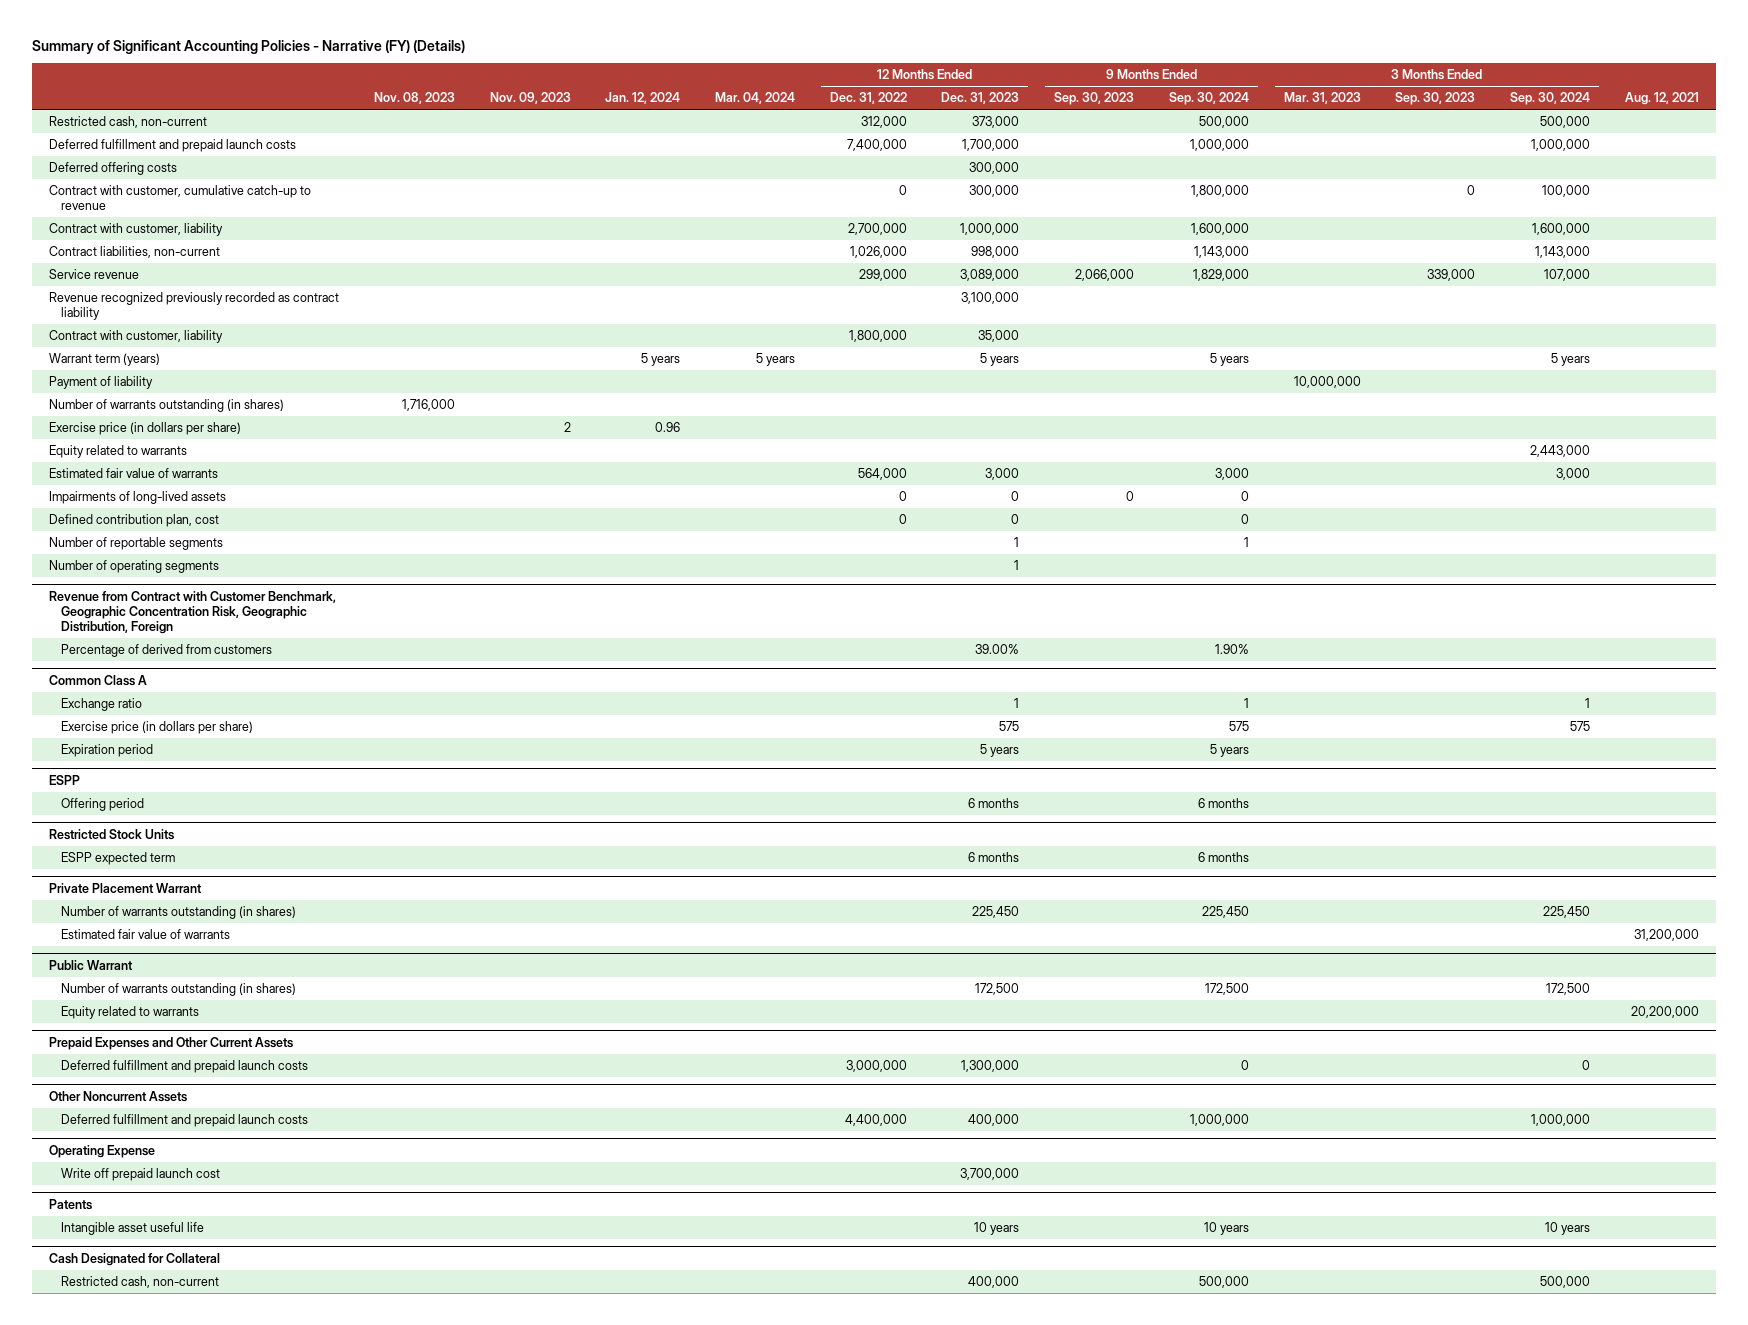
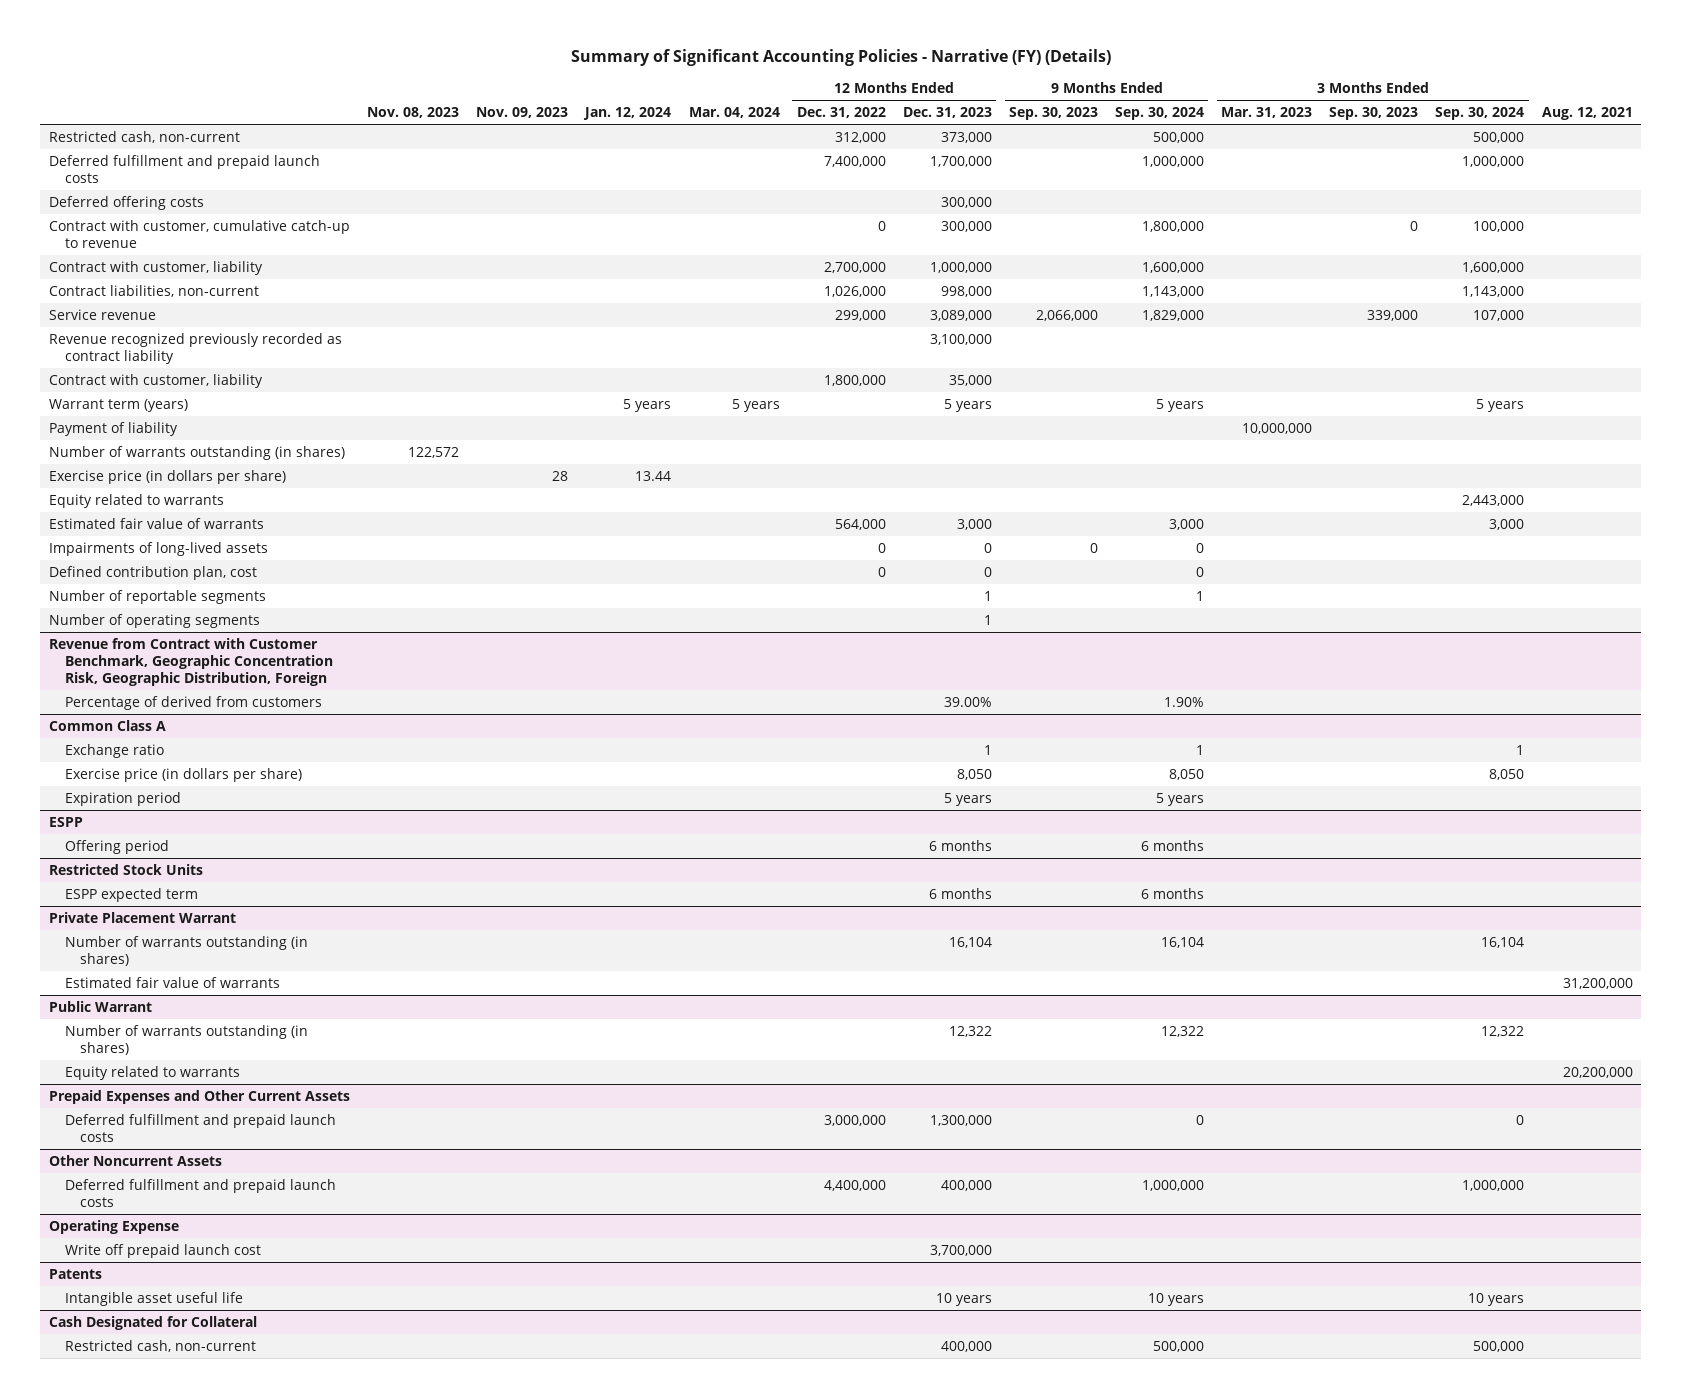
- Number of warrants outstanding (in shares) | 1,716,000 | | | | | | | | | | |
- Exercise price (in dollars per share) | | 2 | 0.96 | | | | | | | | |
+ Number of warrants outstanding (in shares) | 122,572 | | | | | | | | | | |
+ Exercise price (in dollars per share) | | 28 | 13.44 | | | | | | | | |
@ Common Class A
- Exercise price (in dollars per share) | | | | | | 575 | | 575 | | | 575 |
+ Exercise price (in dollars per share) | | | | | | 8,050 | | 8,050 | | | 8,050 |
@ Private Placement Warrant
- Number of warrants outstanding (in shares) | | | | | | 225,450 | | 225,450 | | | 225,450 |
+ Number of warrants outstanding (in shares) | | | | | | 16,104 | | 16,104 | | | 16,104 |
@ Public Warrant
- Number of warrants outstanding (in shares) | | | | | | 172,500 | | 172,500 | | | 172,500 |
+ Number of warrants outstanding (in shares) | | | | | | 12,322 | | 12,322 | | | 12,322 |

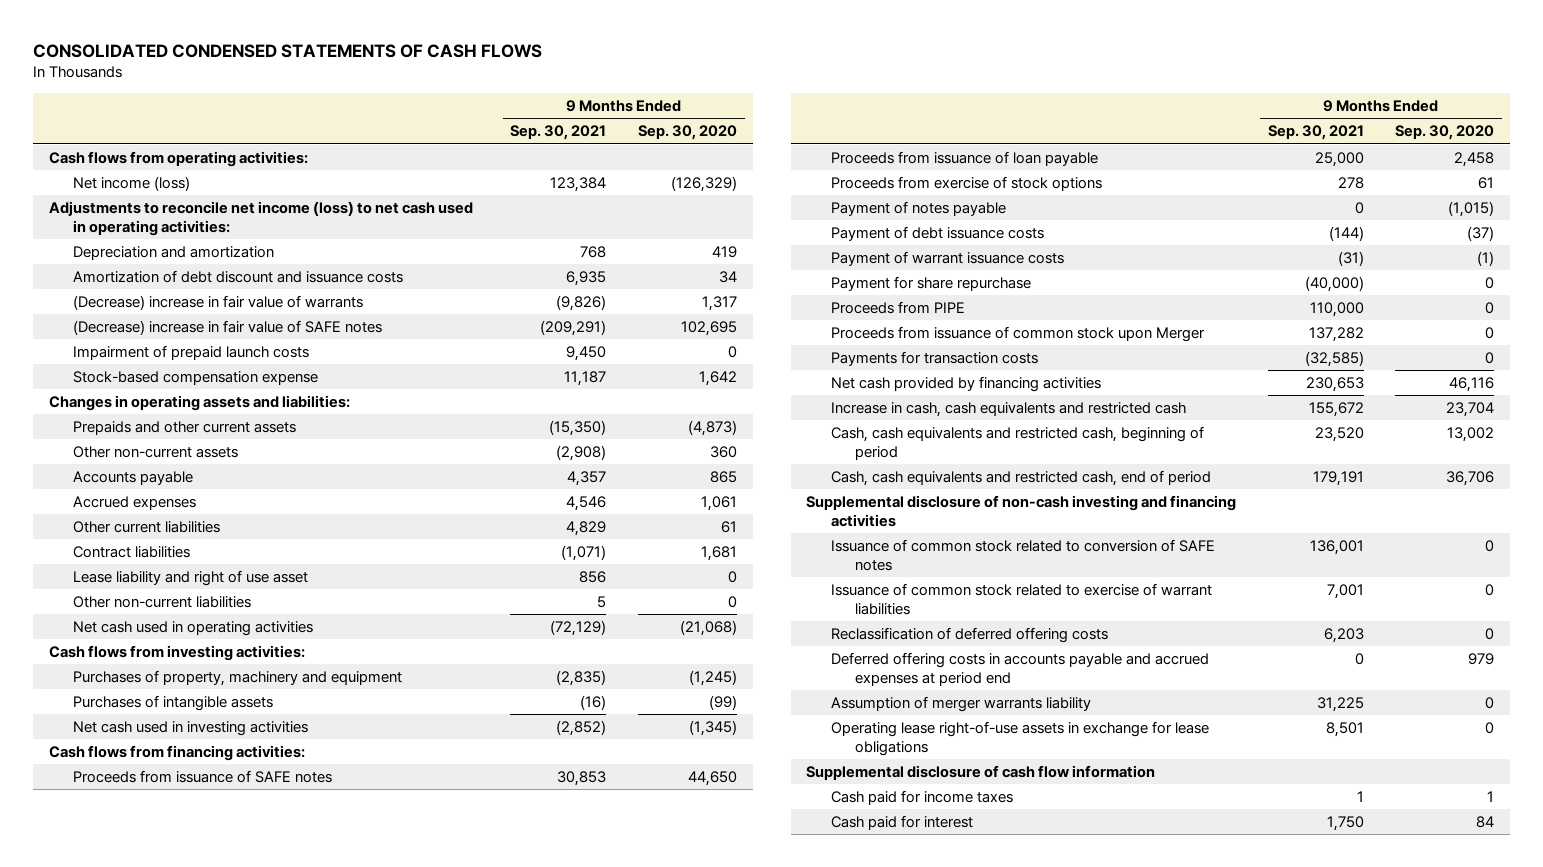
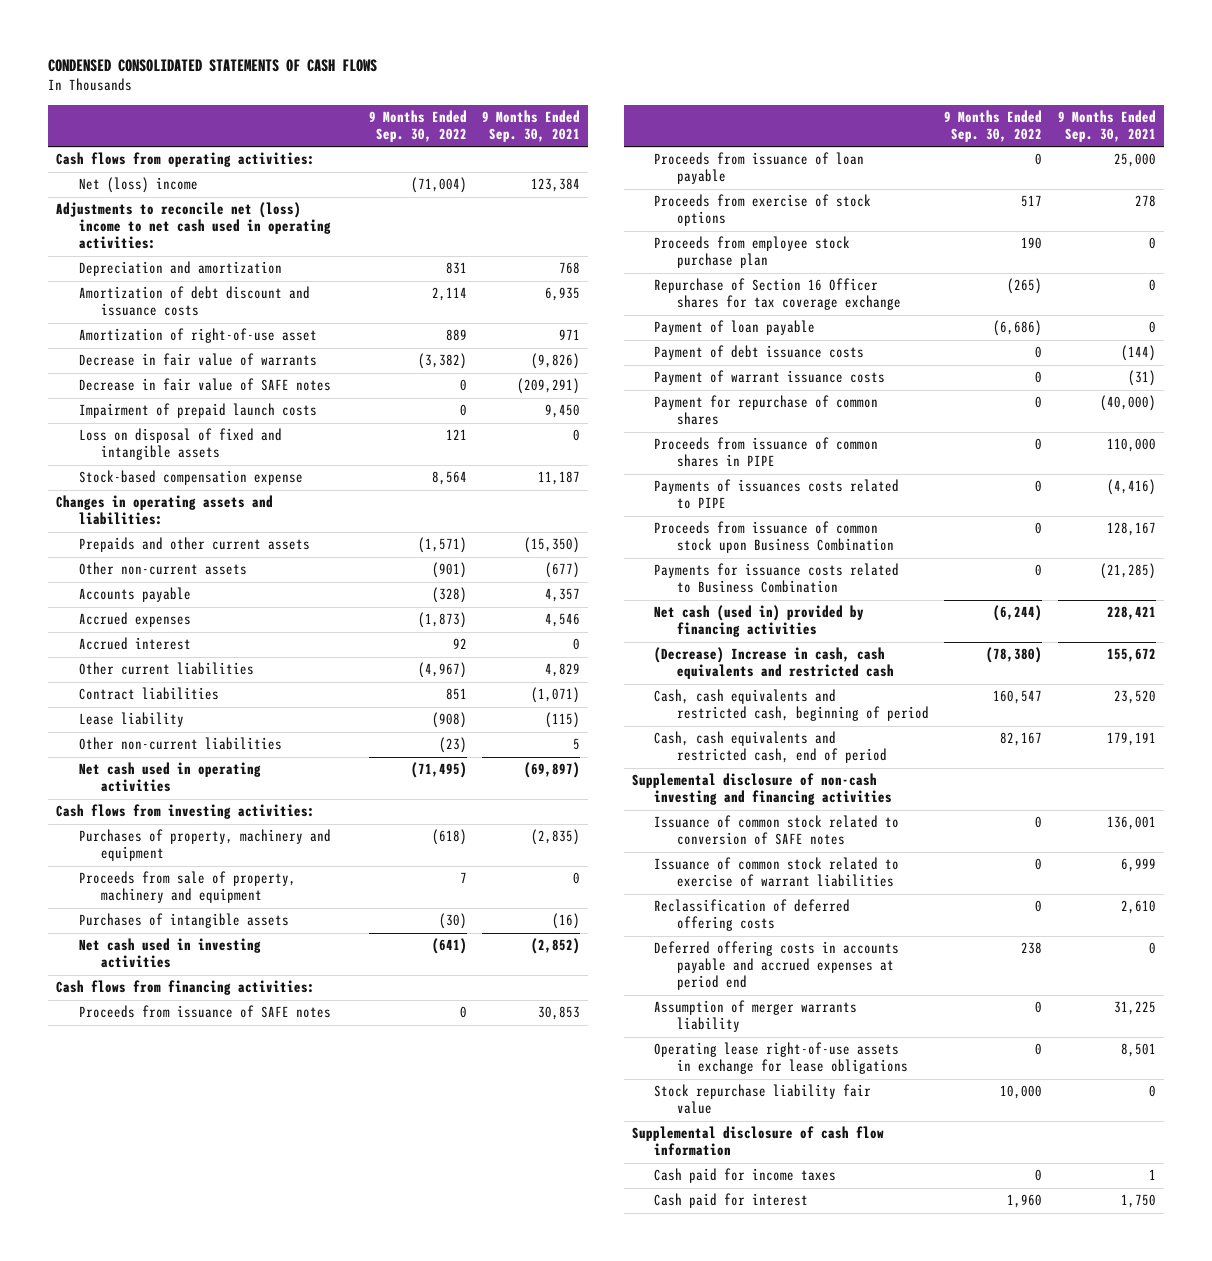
- CONSOLIDATED CONDENSED STATEMENTS OF CASH FLOWS
+ CONDENSED CONSOLIDATED STATEMENTS OF CASH FLOWS
- | 9 Months Ended Sep. 30, 2021 | 9 Months Ended Sep. 30, 2020
+ | 9 Months Ended Sep. 30, 2022 | 9 Months Ended Sep. 30, 2021
- Net income (loss) | 123,384 | (126,329)
- Adjustments to reconcile net income (loss) to net cash used in operating activities:
+ Net (loss) income | (71,004) | 123,384
+ Adjustments to reconcile net (loss) income to net cash used in operating activities:
- (Decrease) increase in fair value of warrants | (9,826) | 1,317
- (Decrease) increase in fair value of SAFE notes | (209,291) | 102,695
+ Amortization of right-of-use asset | 889 | 971
+ Decrease in fair value of warrants | (3,382) | (9,826)
+ Decrease in fair value of SAFE notes | 0 | (209,291)
+ Loss on disposal of fixed and intangible assets | 121 | 0
- Other non-current assets | (2,908) | 360
+ Other non-current assets | (901) | (677)
+ Accrued interest | 92 | 0
- Lease liability and right of use asset | 856 | 0
+ Lease liability | (908) | (115)
- Net cash used in operating activities | (72,129) | (21,068)
+ Net cash used in operating activities | (71,495) | (69,897)
+ Proceeds from sale of property, machinery and equipment | 7 | 0
- Payment of notes payable | 0 | (1,015)
+ Proceeds from employee stock purchase plan | 190 | 0
+ Repurchase of Section 16 Officer shares for tax coverage exchange | (265) | 0
+ Payment of loan payable | (6,686) | 0
- Payment for share repurchase | (40,000) | 0
- Proceeds from PIPE | 110,000 | 0
- Proceeds from issuance of common stock upon Merger | 137,282 | 0
- Payments for transaction costs | (32,585) | 0
- Net cash provided by financing activities | 230,653 | 46,116
- Increase in cash, cash equivalents and restricted cash | 155,672 | 23,704
+ Payment for repurchase of common shares | 0 | (40,000)
+ Proceeds from issuance of common shares in PIPE | 0 | 110,000
+ Payments of issuances costs related to PIPE | 0 | (4,416)
+ Proceeds from issuance of common stock upon Business Combination | 0 | 128,167
+ Payments for issuance costs related to Business Combination | 0 | (21,285)
+ Net cash (used in) provided by financing activities | (6,244) | 228,421
+ (Decrease) Increase in cash, cash equivalents and restricted cash | (78,380) | 155,672
- Issuance of common stock related to exercise of warrant liabilities | 7,001 | 0
- Reclassification of deferred offering costs | 6,203 | 0
+ Issuance of common stock related to exercise of warrant liabilities | 0 | 6,999
+ Reclassification of deferred offering costs | 0 | 2,610
+ Stock repurchase liability fair value | 10,000 | 0

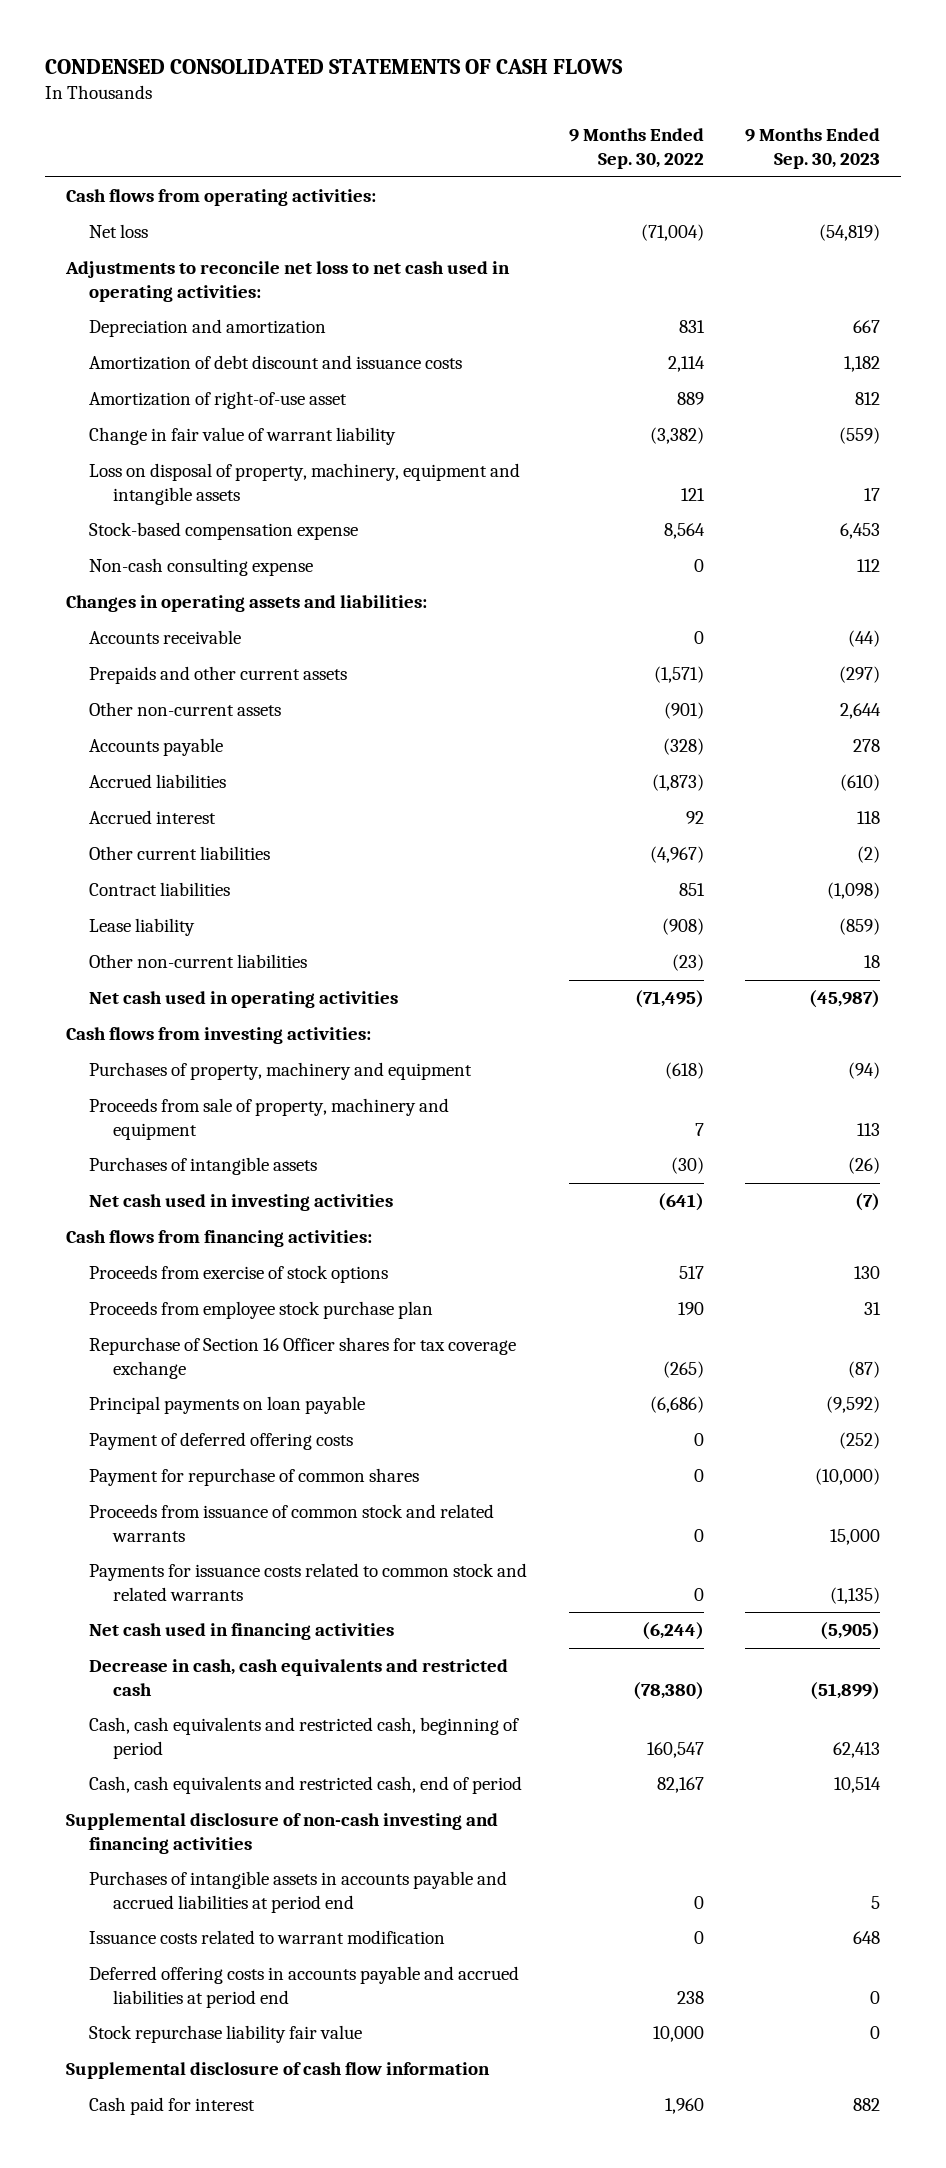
- | 9 Months Ended Sep. 30, 2022 | 9 Months Ended Sep. 30, 2021
+ | 9 Months Ended Sep. 30, 2022 | 9 Months Ended Sep. 30, 2023
- Net (loss) income | (71,004) | 123,384
- Adjustments to reconcile net (loss) income to net cash used in operating activities:
+ Net loss | (71,004) | (54,819)
+ Adjustments to reconcile net loss to net cash used in operating activities:
- Decrease in fair value of warrants | (3,382) | (9,826)
- Decrease in fair value of SAFE notes | 0 | (209,291)
- Impairment of prepaid launch costs | 0 | 9,450
- Loss on disposal of fixed and intangible assets | 121 | 0
+ Change in fair value of warrant liability | (3,382) | (559)
+ Loss on disposal of property, machinery, equipment and intangible assets | 121 | 17
+ Non-cash consulting expense | 0 | 112
+ Accounts receivable | 0 | (44)
- Accrued expenses | (1,873) | 4,546
+ Accrued liabilities | (1,873) | (610)
- Proceeds from issuance of SAFE notes | 0 | 30,853
- Proceeds from issuance of loan payable | 0 | 25,000
- Payment of loan payable | (6,686) | 0
- Payment of debt issuance costs | 0 | (144)
- Payment of warrant issuance costs | 0 | (31)
+ Principal payments on loan payable | (6,686) | (9,592)
+ Payment of deferred offering costs | 0 | (252)
- Proceeds from issuance of common shares in PIPE | 0 | 110,000
- Payments of issuances costs related to PIPE | 0 | (4,416)
- Proceeds from issuance of common stock upon Business Combination | 0 | 128,167
- Payments for issuance costs related to Business Combination | 0 | (21,285)
- Net cash (used in) provided by financing activities | (6,244) | 228,421
- (Decrease) Increase in cash, cash equivalents and restricted cash | (78,380) | 155,672
+ Proceeds from issuance of common stock and related warrants | 0 | 15,000
+ Payments for issuance costs related to common stock and related warrants | 0 | (1,135)
+ Net cash used in financing activities | (6,244) | (5,905)
+ Decrease in cash, cash equivalents and restricted cash | (78,380) | (51,899)
- Issuance of common stock related to conversion of SAFE notes | 0 | 136,001
- Issuance of common stock related to exercise of warrant liabilities | 0 | 6,999
- Reclassification of deferred offering costs | 0 | 2,610
- Deferred offering costs in accounts payable and accrued expenses at period end | 238 | 0
- Assumption of merger warrants liability | 0 | 31,225
- Operating lease right-of-use assets in exchange for lease obligations | 0 | 8,501
+ Purchases of intangible assets in accounts payable and accrued liabilities at period end | 0 | 5
+ Issuance costs related to warrant modification | 0 | 648
+ Deferred offering costs in accounts payable and accrued liabilities at period end | 238 | 0
- Cash paid for income taxes | 0 | 1

